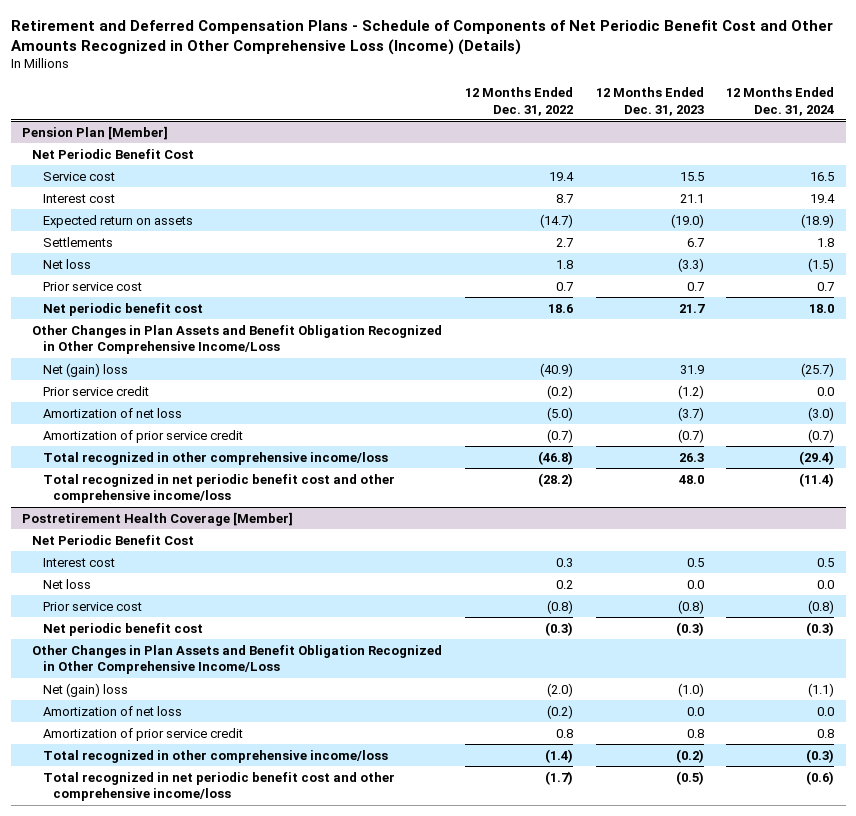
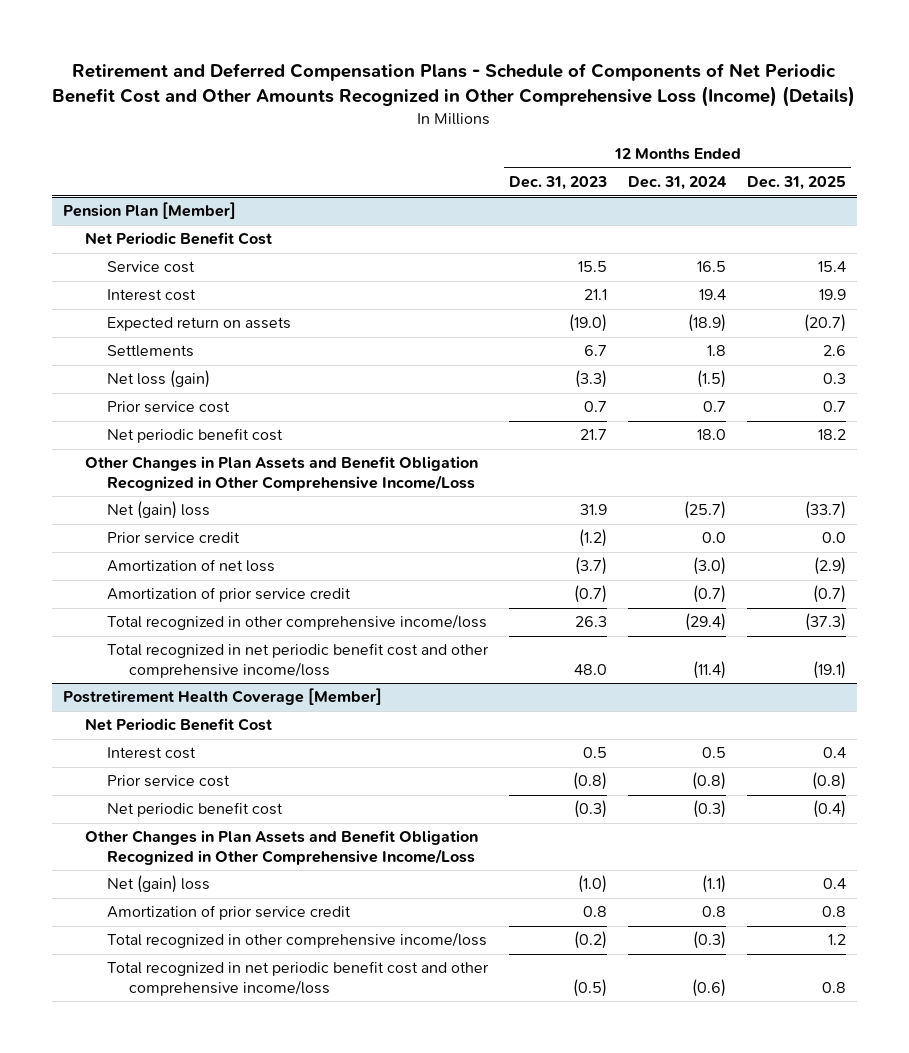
- | 12 Months Ended Dec. 31, 2022 | 12 Months Ended Dec. 31, 2023 | 12 Months Ended Dec. 31, 2024
+ | 12 Months Ended Dec. 31, 2023 | 12 Months Ended Dec. 31, 2024 | 12 Months Ended Dec. 31, 2025
@ Pension Plan [Member]
- Net loss | 1.8 | (3.3) | (1.5)
+ Net loss (gain) | (3.3) | (1.5) | 0.3
@ Postretirement Health Coverage [Member]
- Net loss | 0.2 | 0.0 | 0.0
- Amortization of net loss | (0.2) | 0.0 | 0.0

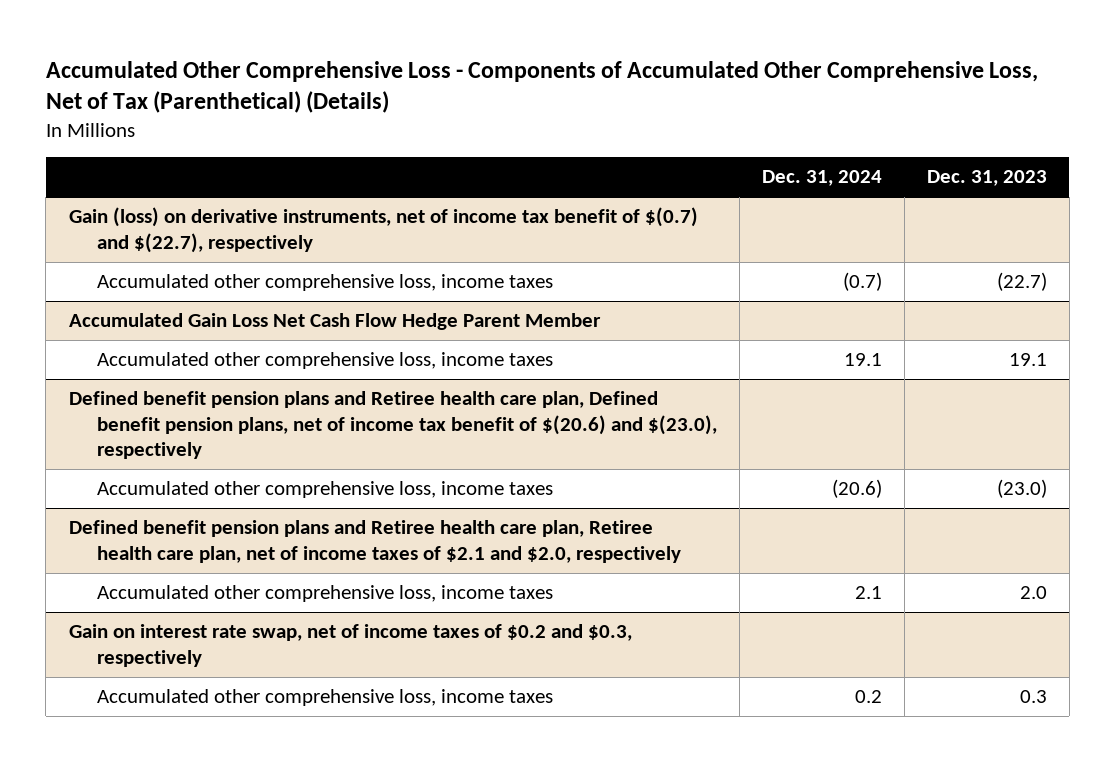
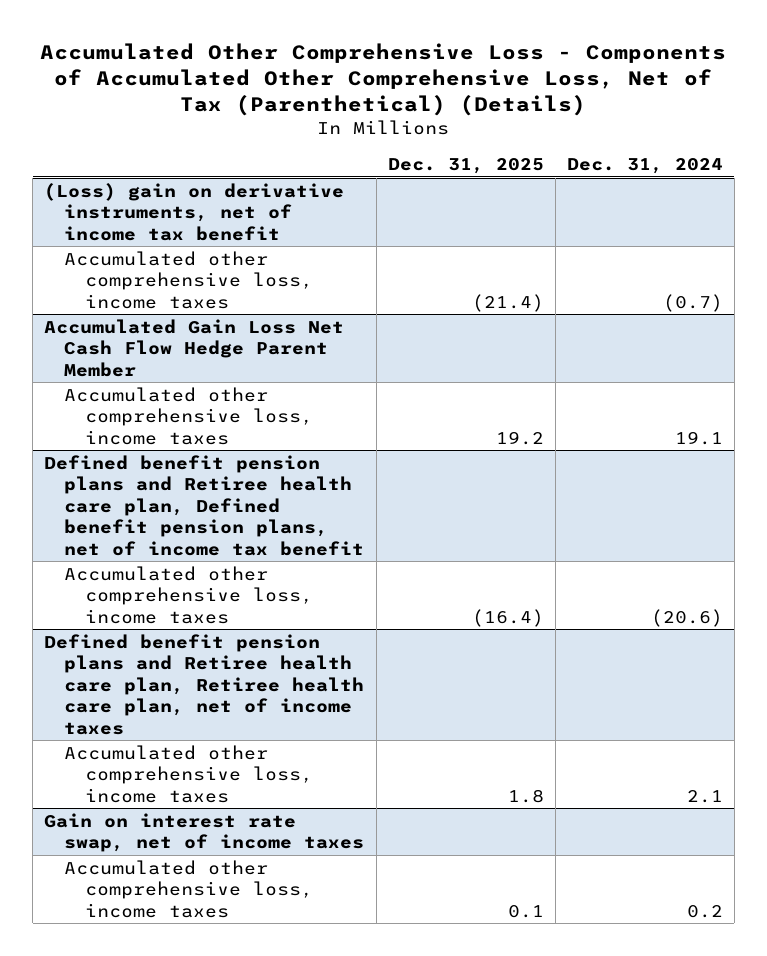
- | Dec. 31, 2024 | Dec. 31, 2023
+ | Dec. 31, 2025 | Dec. 31, 2024
- Gain (loss) on derivative instruments, net of income tax benefit of $(0.7) and $(22.7), respectively
+ (Loss) gain on derivative instruments, net of income tax benefit
- Defined benefit pension plans and Retiree health care plan, Defined benefit pension plans, net of income tax benefit of $(20.6) and $(23.0), respectively
+ Defined benefit pension plans and Retiree health care plan, Defined benefit pension plans, net of income tax benefit
- Defined benefit pension plans and Retiree health care plan, Retiree health care plan, net of income taxes of $2.1 and $2.0, respectively
+ Defined benefit pension plans and Retiree health care plan, Retiree health care plan, net of income taxes
- Gain on interest rate swap, net of income taxes of $0.2 and $0.3, respectively
+ Gain on interest rate swap, net of income taxes

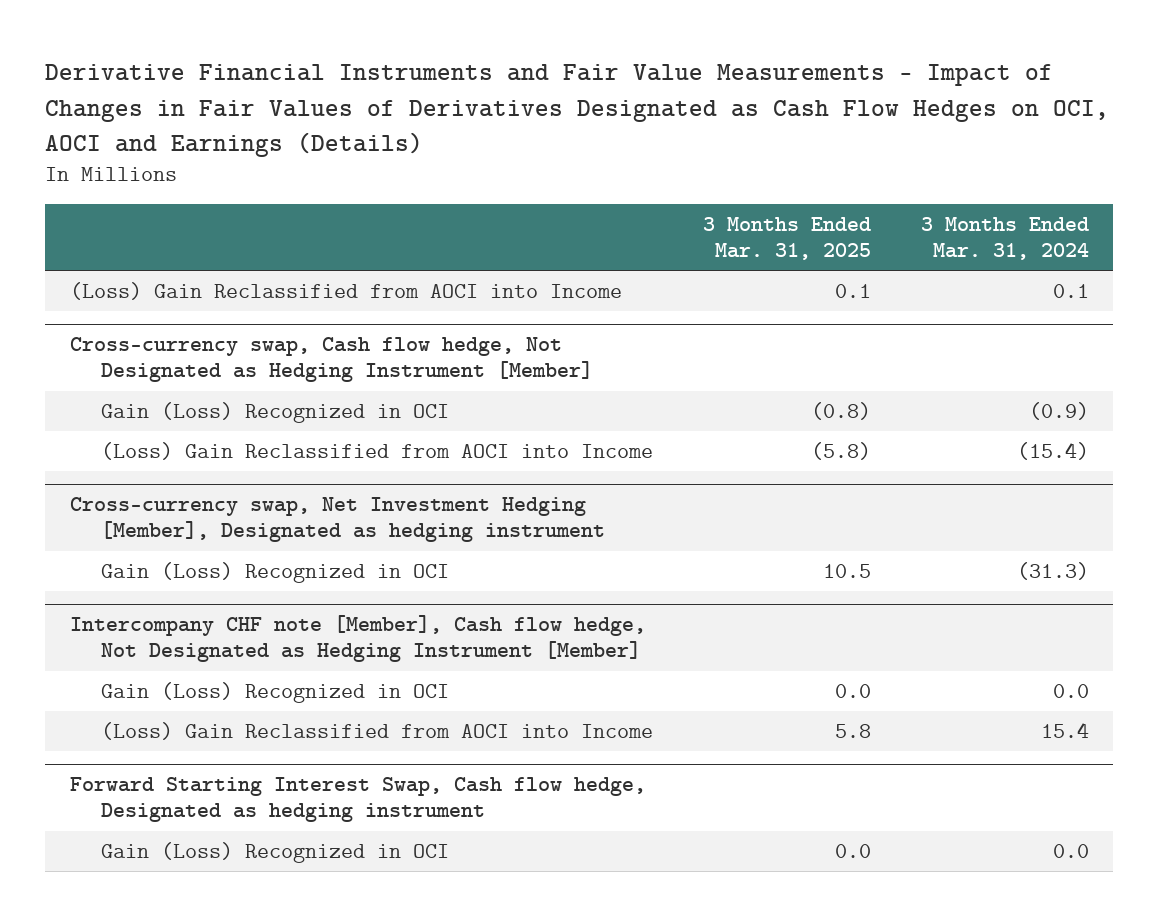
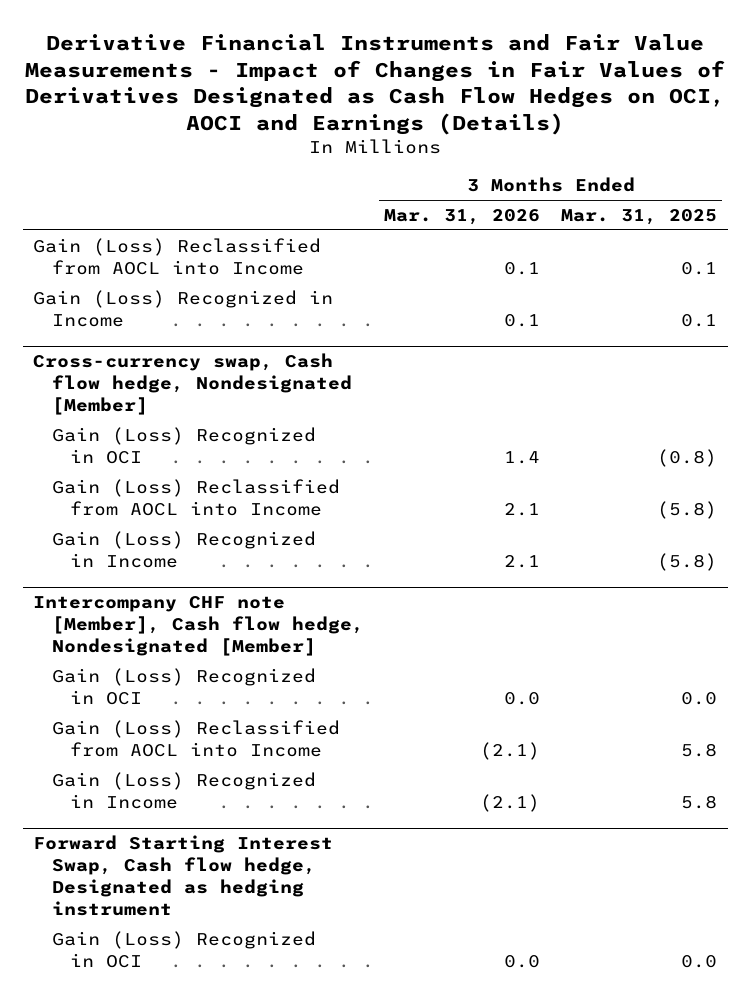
- | 3 Months Ended Mar. 31, 2025 | 3 Months Ended Mar. 31, 2024
+ | 3 Months Ended Mar. 31, 2026 | 3 Months Ended Mar. 31, 2025
- (Loss) Gain Reclassified from AOCI into Income | 0.1 | 0.1
- Cross-currency swap, Cash flow hedge, Not Designated as Hedging Instrument [Member]
+ Gain (Loss) Reclassified from AOCL into Income | 0.1 | 0.1
+ Gain (Loss) Recognized in Income | 0.1 | 0.1
+ Cross-currency swap, Cash flow hedge, Nondesignated [Member]
- (Loss) Gain Reclassified from AOCI into Income | (5.8) | (15.4)
- Cross-currency swap, Net Investment Hedging [Member], Designated as hedging instrument
- Gain (Loss) Recognized in OCI | 10.5 | (31.3)
- Intercompany CHF note [Member], Cash flow hedge, Not Designated as Hedging Instrument [Member]
+ Gain (Loss) Reclassified from AOCL into Income | 2.1 | (5.8)
+ Gain (Loss) Recognized in Income | 2.1 | (5.8)
+ Intercompany CHF note [Member], Cash flow hedge, Nondesignated [Member]
- (Loss) Gain Reclassified from AOCI into Income | 5.8 | 15.4
+ Gain (Loss) Reclassified from AOCL into Income | (2.1) | 5.8
+ Gain (Loss) Recognized in Income | (2.1) | 5.8

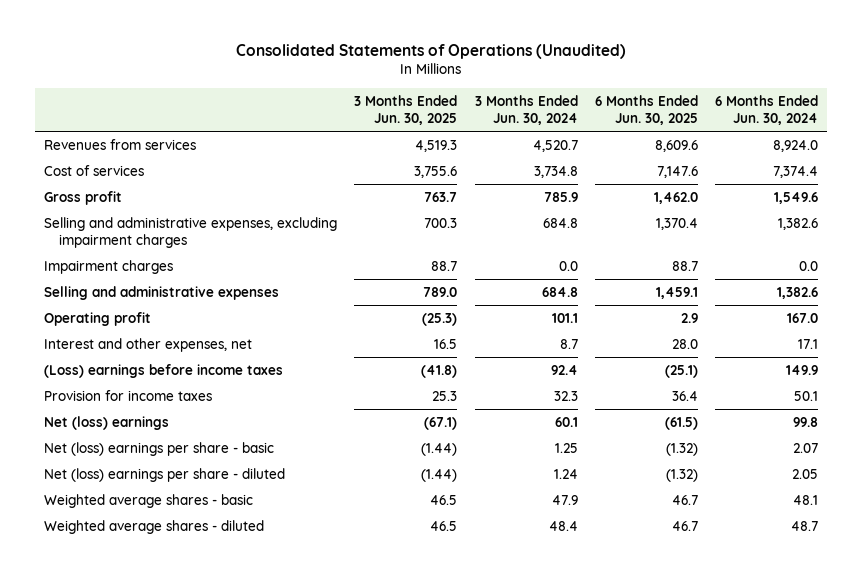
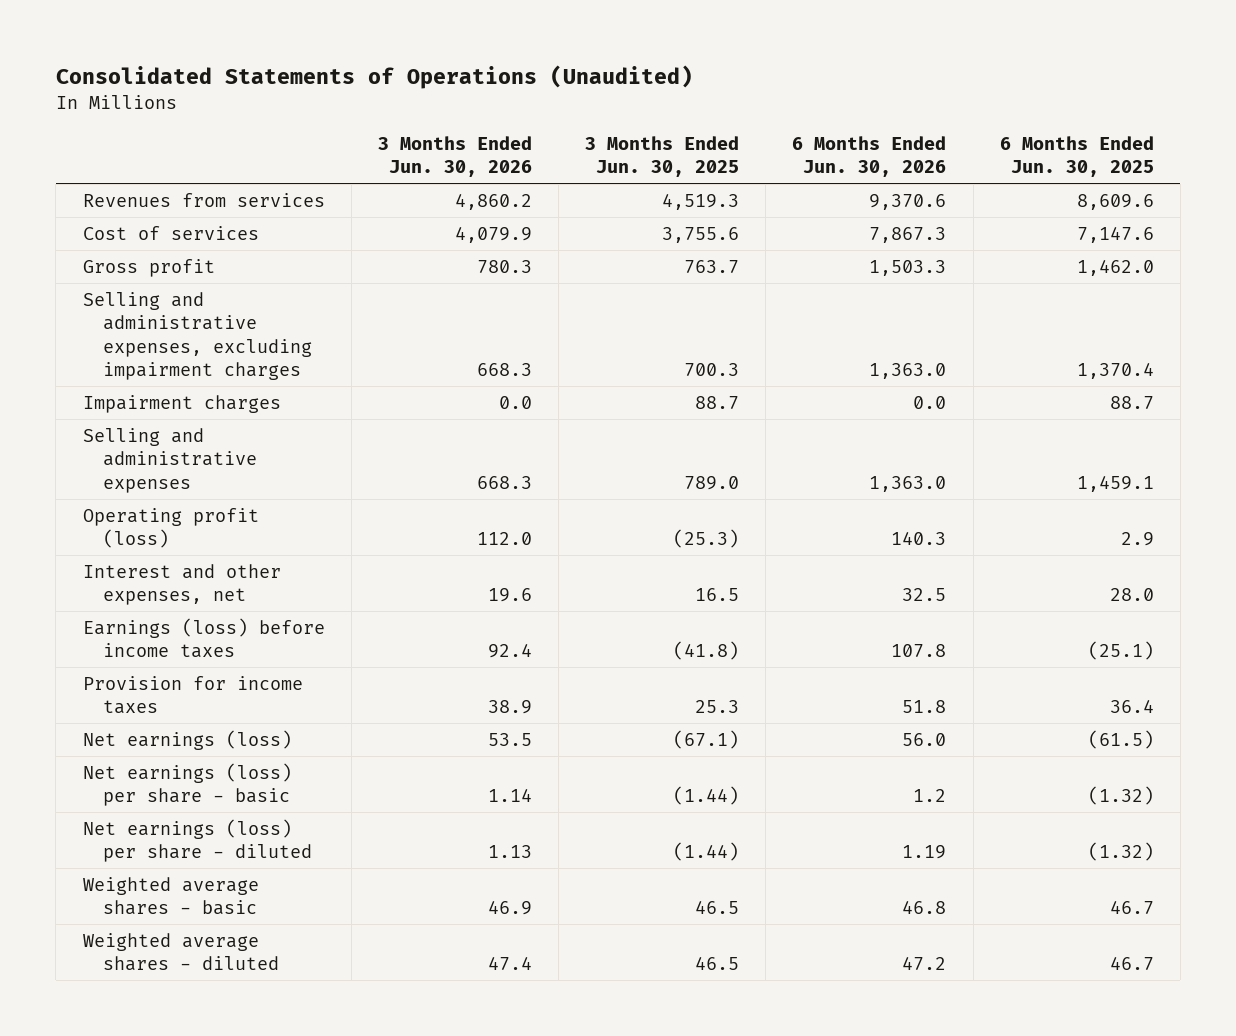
- | 3 Months Ended Jun. 30, 2025 | 3 Months Ended Jun. 30, 2024 | 6 Months Ended Jun. 30, 2025 | 6 Months Ended Jun. 30, 2024
+ | 3 Months Ended Jun. 30, 2026 | 3 Months Ended Jun. 30, 2025 | 6 Months Ended Jun. 30, 2026 | 6 Months Ended Jun. 30, 2025
- Operating profit | (25.3) | 101.1 | 2.9 | 167.0
+ Operating profit (loss) | 112.0 | (25.3) | 140.3 | 2.9
- (Loss) earnings before income taxes | (41.8) | 92.4 | (25.1) | 149.9
+ Earnings (loss) before income taxes | 92.4 | (41.8) | 107.8 | (25.1)
- Net (loss) earnings | (67.1) | 60.1 | (61.5) | 99.8
- Net (loss) earnings per share - basic | (1.44) | 1.25 | (1.32) | 2.07
- Net (loss) earnings per share - diluted | (1.44) | 1.24 | (1.32) | 2.05
+ Net earnings (loss) | 53.5 | (67.1) | 56.0 | (61.5)
+ Net earnings (loss) per share - basic | 1.14 | (1.44) | 1.2 | (1.32)
+ Net earnings (loss) per share - diluted | 1.13 | (1.44) | 1.19 | (1.32)

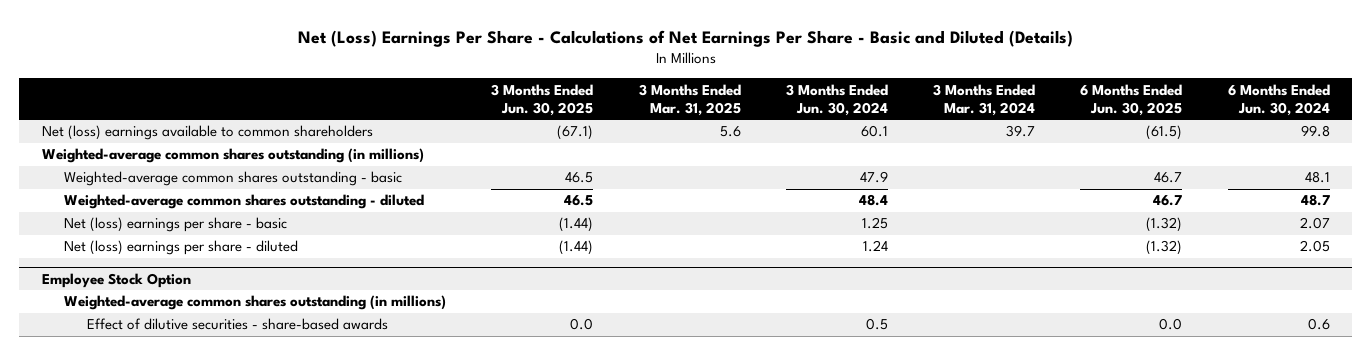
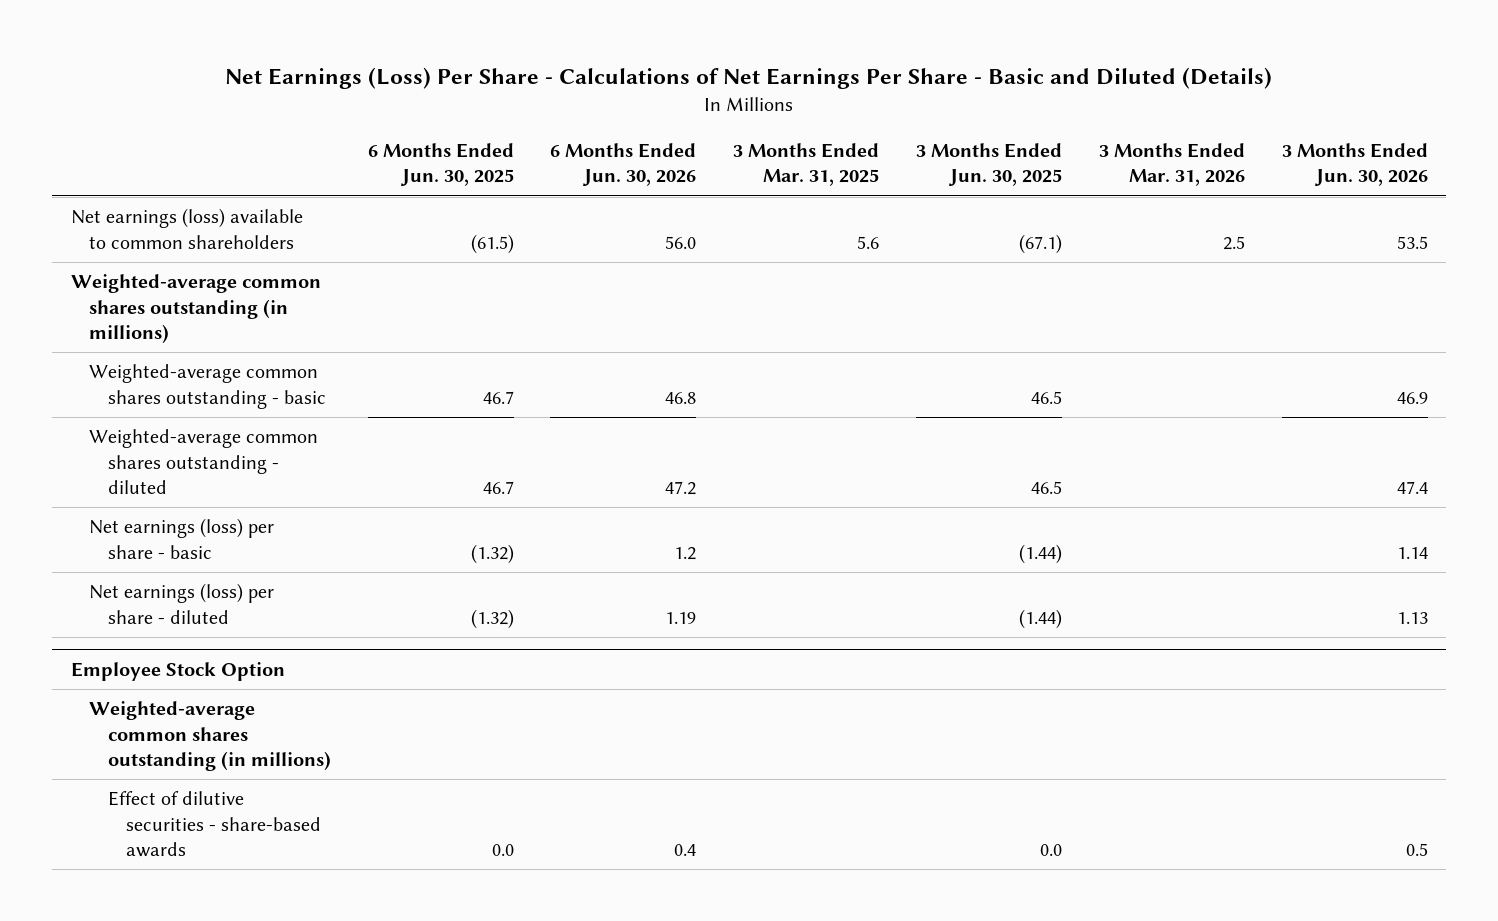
- Net (Loss) Earnings Per Share - Calculations of Net Earnings Per Share - Basic and Diluted (Details)
+ Net Earnings (Loss) Per Share - Calculations of Net Earnings Per Share - Basic and Diluted (Details)
- | 3 Months Ended Jun. 30, 2025 | 3 Months Ended Mar. 31, 2025 | 3 Months Ended Jun. 30, 2024 | 3 Months Ended Mar. 31, 2024 | 6 Months Ended Jun. 30, 2025 | 6 Months Ended Jun. 30, 2024
+ | 6 Months Ended Jun. 30, 2025 | 6 Months Ended Jun. 30, 2026 | 3 Months Ended Mar. 31, 2025 | 3 Months Ended Jun. 30, 2025 | 3 Months Ended Mar. 31, 2026 | 3 Months Ended Jun. 30, 2026
- Net (loss) earnings available to common shareholders | (67.1) | 5.6 | 60.1 | 39.7 | (61.5) | 99.8
+ Net earnings (loss) available to common shareholders | (61.5) | 56.0 | 5.6 | (67.1) | 2.5 | 53.5
- Net (loss) earnings per share - basic | (1.44) | | 1.25 | | (1.32) | 2.07
- Net (loss) earnings per share - diluted | (1.44) | | 1.24 | | (1.32) | 2.05
+ Net earnings (loss) per share - basic | (1.32) | 1.2 | | (1.44) | | 1.14
+ Net earnings (loss) per share - diluted | (1.32) | 1.19 | | (1.44) | | 1.13

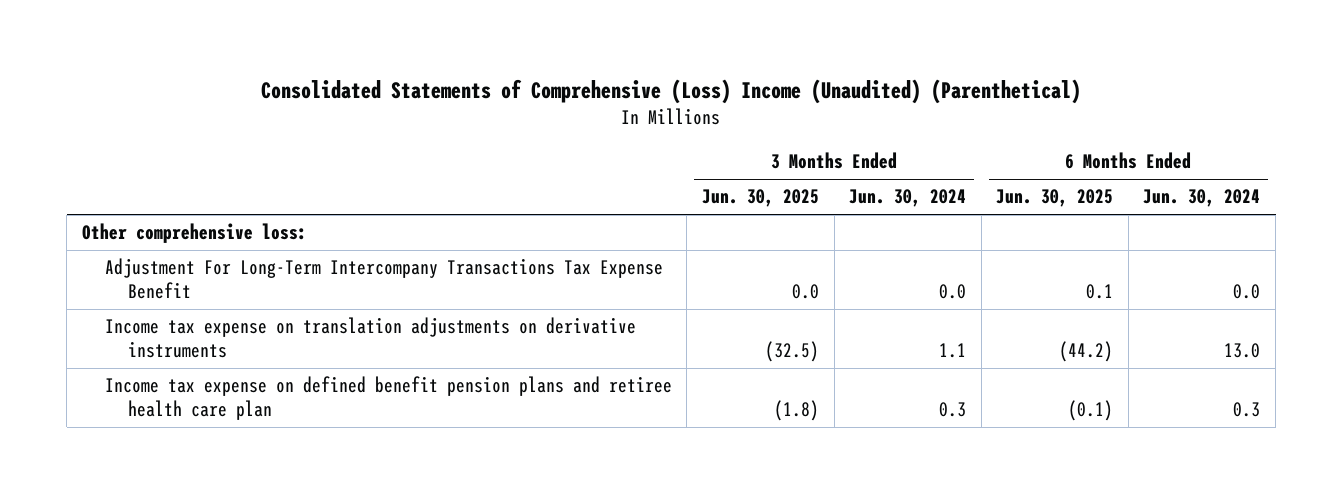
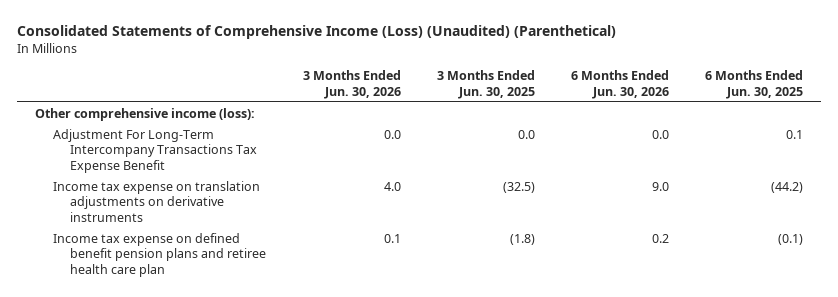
- Consolidated Statements of Comprehensive (Loss) Income (Unaudited) (Parenthetical)
+ Consolidated Statements of Comprehensive Income (Loss) (Unaudited) (Parenthetical)
- | 3 Months Ended Jun. 30, 2025 | 3 Months Ended Jun. 30, 2024 | 6 Months Ended Jun. 30, 2025 | 6 Months Ended Jun. 30, 2024
+ | 3 Months Ended Jun. 30, 2026 | 3 Months Ended Jun. 30, 2025 | 6 Months Ended Jun. 30, 2026 | 6 Months Ended Jun. 30, 2025
- Other comprehensive loss:
+ Other comprehensive income (loss):

